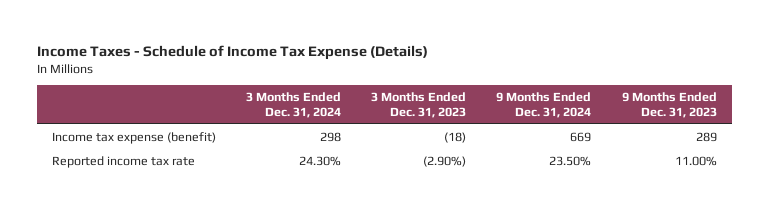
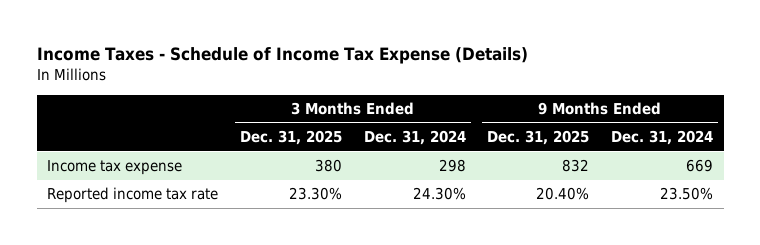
- | 3 Months Ended Dec. 31, 2024 | 3 Months Ended Dec. 31, 2023 | 9 Months Ended Dec. 31, 2024 | 9 Months Ended Dec. 31, 2023
+ | 3 Months Ended Dec. 31, 2025 | 3 Months Ended Dec. 31, 2024 | 9 Months Ended Dec. 31, 2025 | 9 Months Ended Dec. 31, 2024
- Income tax expense (benefit) | 298 | (18) | 669 | 289
+ Income tax expense | 380 | 298 | 832 | 669

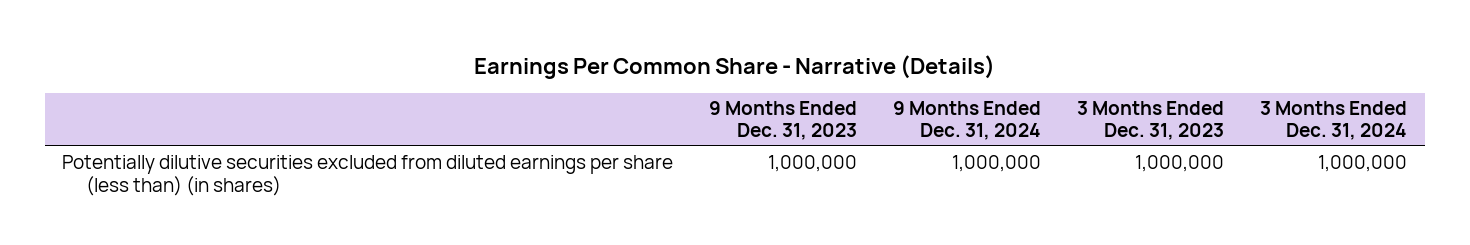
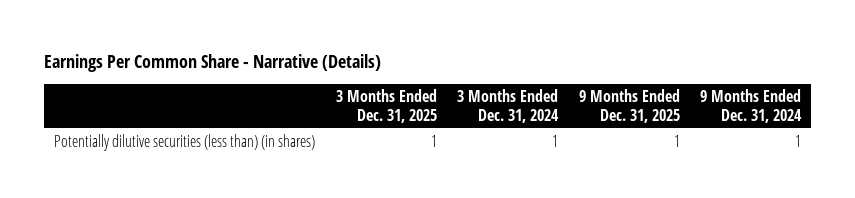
- | 9 Months Ended Dec. 31, 2023 | 9 Months Ended Dec. 31, 2024 | 3 Months Ended Dec. 31, 2023 | 3 Months Ended Dec. 31, 2024
+ | 3 Months Ended Dec. 31, 2025 | 3 Months Ended Dec. 31, 2024 | 9 Months Ended Dec. 31, 2025 | 9 Months Ended Dec. 31, 2024
- Potentially dilutive securities excluded from diluted earnings per share (less than) (in shares) | 1,000,000 | 1,000,000 | 1,000,000 | 1,000,000
+ Potentially dilutive securities (less than) (in shares) | 1 | 1 | 1 | 1

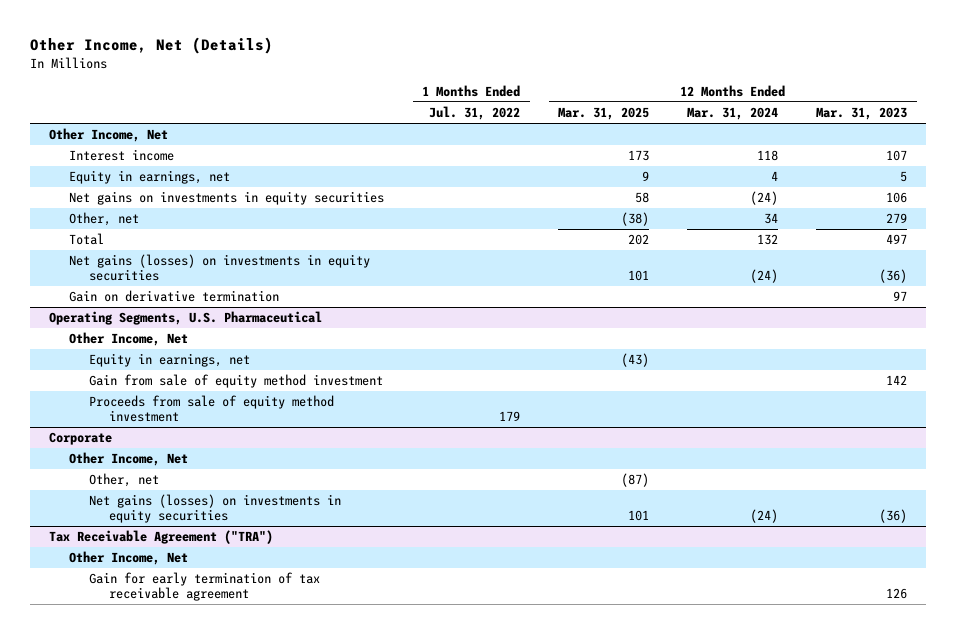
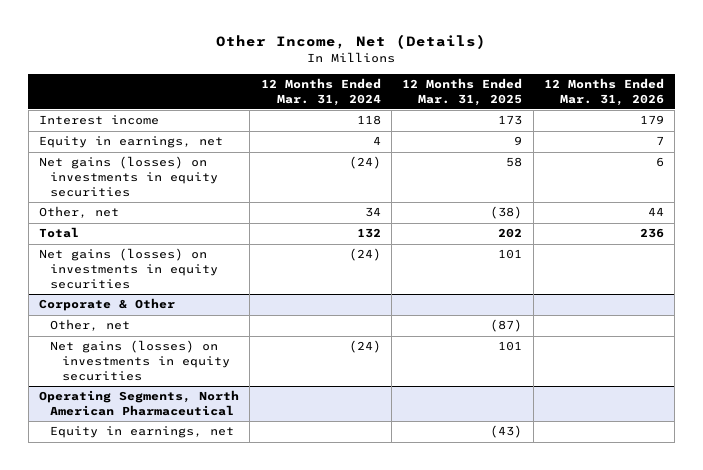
- | 1 Months Ended Jul. 31, 2022 | 12 Months Ended Mar. 31, 2025 | 12 Months Ended Mar. 31, 2024 | 12 Months Ended Mar. 31, 2023
+ | 12 Months Ended Mar. 31, 2024 | 12 Months Ended Mar. 31, 2025 | 12 Months Ended Mar. 31, 2026
- Other Income, Net
- Net gains on investments in equity securities | | 58 | (24) | 106
+ Net gains (losses) on investments in equity securities | (24) | 58 | 6
- Gain on derivative termination | | | | 97
- Operating Segments, U.S. Pharmaceutical
- Other Income, Net
- Equity in earnings, net | | (43) | |
- Gain from sale of equity method investment | | | | 142
- Proceeds from sale of equity method investment | 179 | | |
- Corporate
- Other Income, Net
+ Corporate & Other
- Tax Receivable Agreement ("TRA")
- Other Income, Net
- Gain for early termination of tax receivable agreement | | | | 126
+ Operating Segments, North American Pharmaceutical
+ Equity in earnings, net | | (43) |

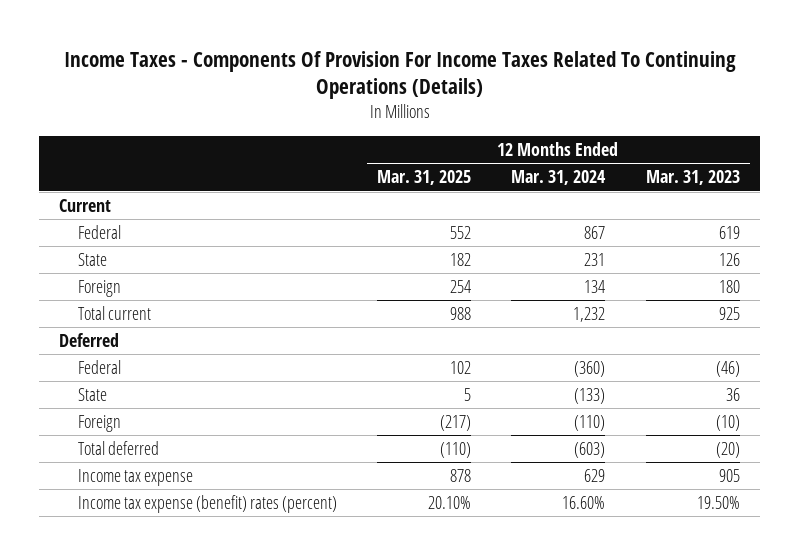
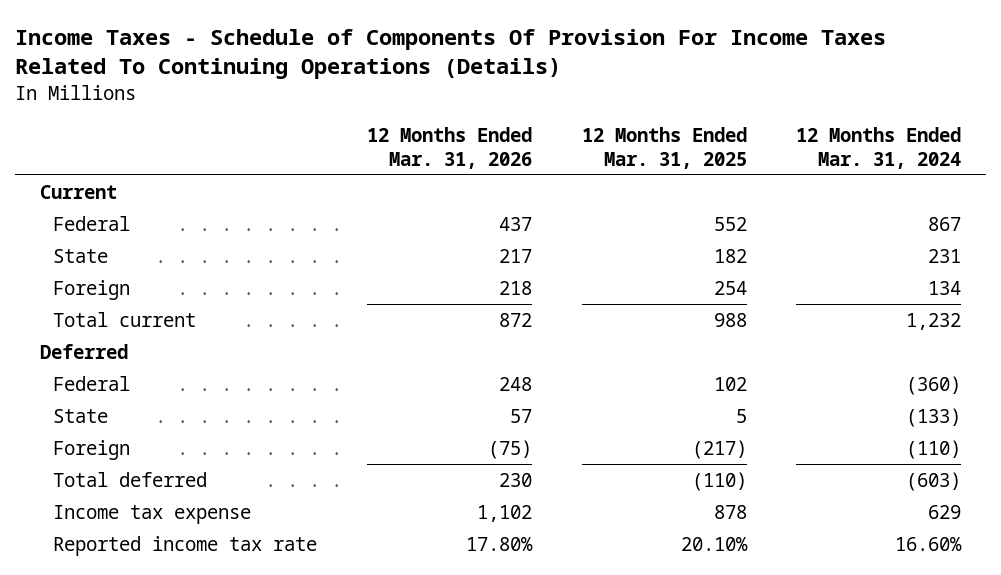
- Income Taxes - Components Of Provision For Income Taxes Related To Continuing Operations (Details)
+ Income Taxes - Schedule of Components Of Provision For Income Taxes Related To Continuing Operations (Details)
- | 12 Months Ended Mar. 31, 2025 | 12 Months Ended Mar. 31, 2024 | 12 Months Ended Mar. 31, 2023
+ | 12 Months Ended Mar. 31, 2026 | 12 Months Ended Mar. 31, 2025 | 12 Months Ended Mar. 31, 2024
- Income tax expense (benefit) rates (percent) | 20.10% | 16.60% | 19.50%
+ Reported income tax rate | 17.80% | 20.10% | 16.60%

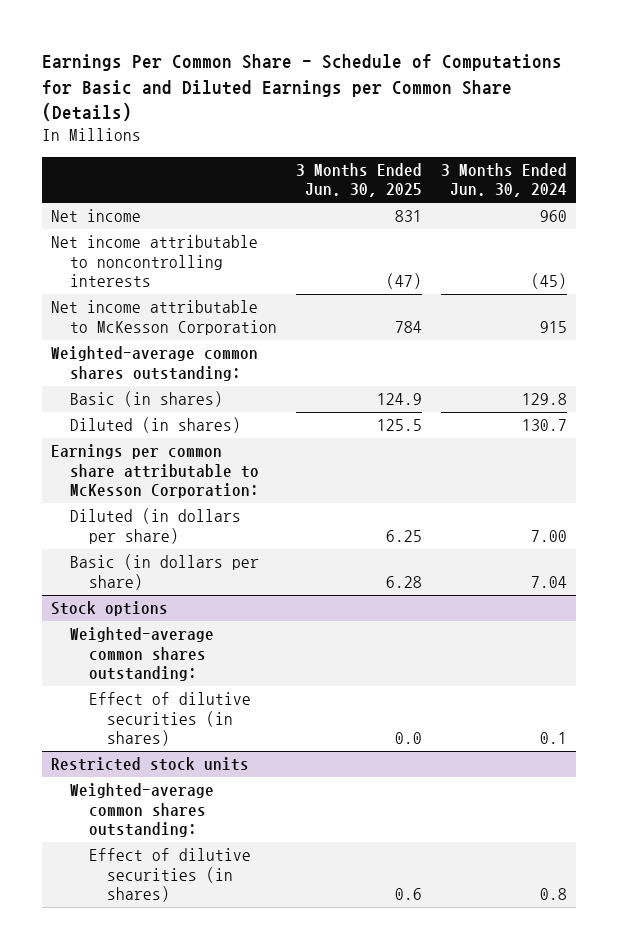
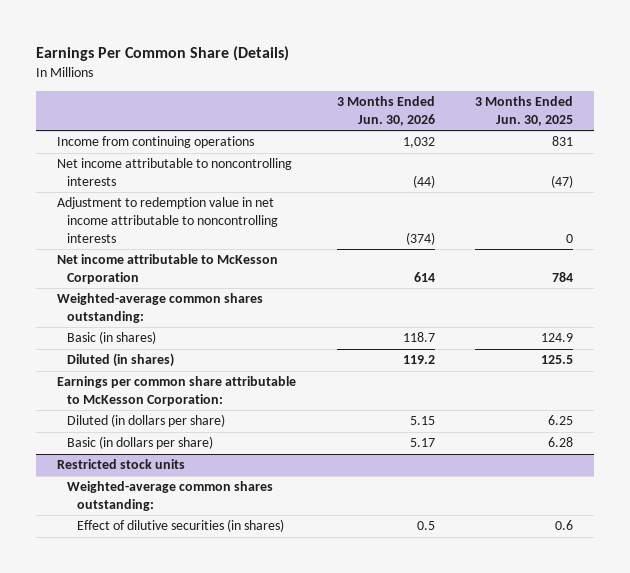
- Earnings Per Common Share - Schedule of Computations for Basic and Diluted Earnings per Common Share (Details)
+ Earnings Per Common Share (Details)
- | 3 Months Ended Jun. 30, 2025 | 3 Months Ended Jun. 30, 2024
+ | 3 Months Ended Jun. 30, 2026 | 3 Months Ended Jun. 30, 2025
- Net income | 831 | 960
+ Income from continuing operations | 1,032 | 831
+ Adjustment to redemption value in net income attributable to noncontrolling interests | (374) | 0
- Stock options
- Weighted-average common shares outstanding:
- Effect of dilutive securities (in shares) | 0.0 | 0.1

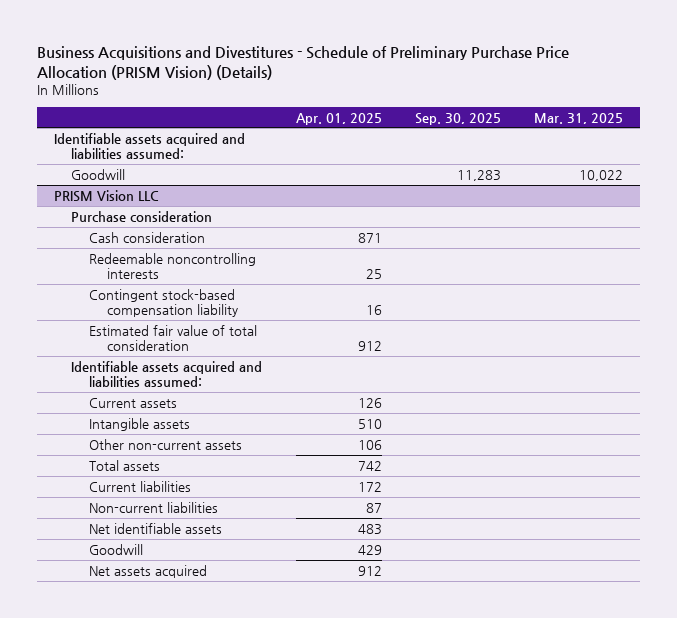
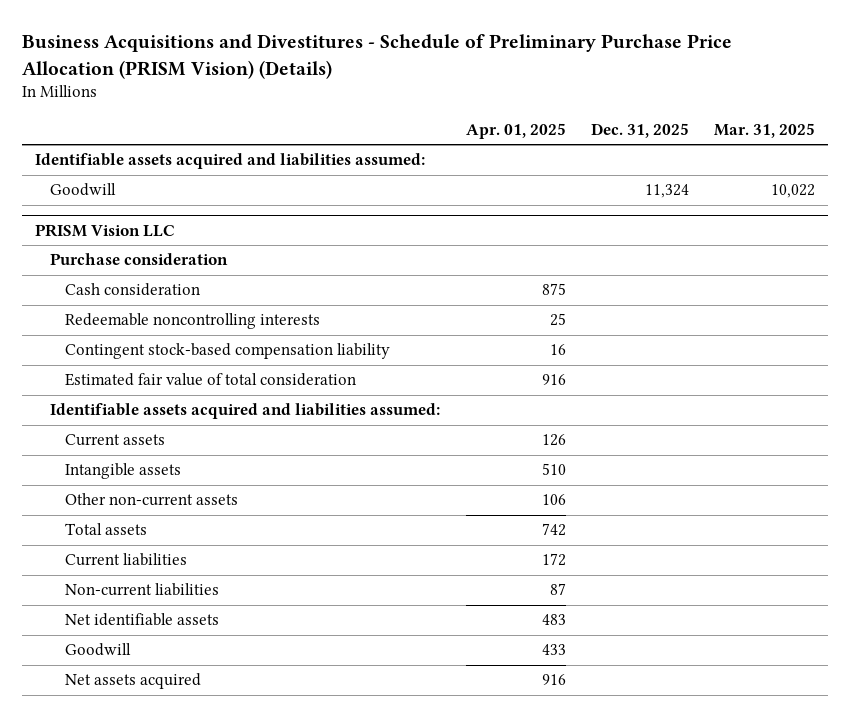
- | Apr. 01, 2025 | Sep. 30, 2025 | Mar. 31, 2025
+ | Apr. 01, 2025 | Dec. 31, 2025 | Mar. 31, 2025
@ PRISM Vision LLC
- Cash consideration | 871 | |
+ Cash consideration | 875 | |
- Estimated fair value of total consideration | 912 | |
+ Estimated fair value of total consideration | 916 | |
- Goodwill | 429 | |
- Net assets acquired | 912 | |
+ Goodwill | 433 | |
+ Net assets acquired | 916 | |

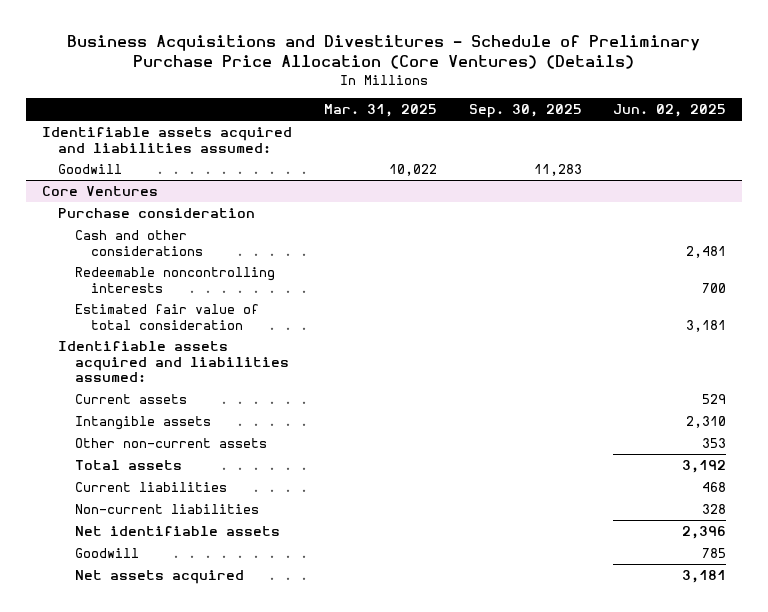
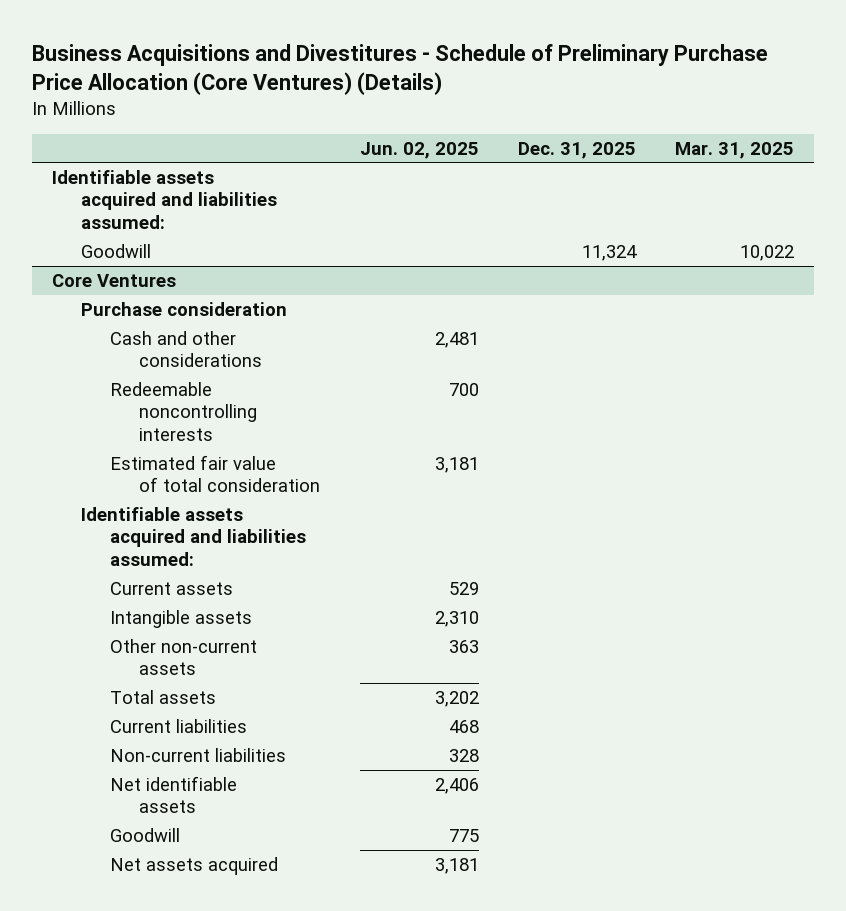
- | Mar. 31, 2025 | Sep. 30, 2025 | Jun. 02, 2025
+ | Jun. 02, 2025 | Dec. 31, 2025 | Mar. 31, 2025
@ Core Ventures
- Other non-current assets | | | 353
- Total assets | | | 3,192
+ Other non-current assets | 363 | |
+ Total assets | 3,202 | |
- Net identifiable assets | | | 2,396
- Goodwill | | | 785
+ Net identifiable assets | 2,406 | |
+ Goodwill | 775 | |

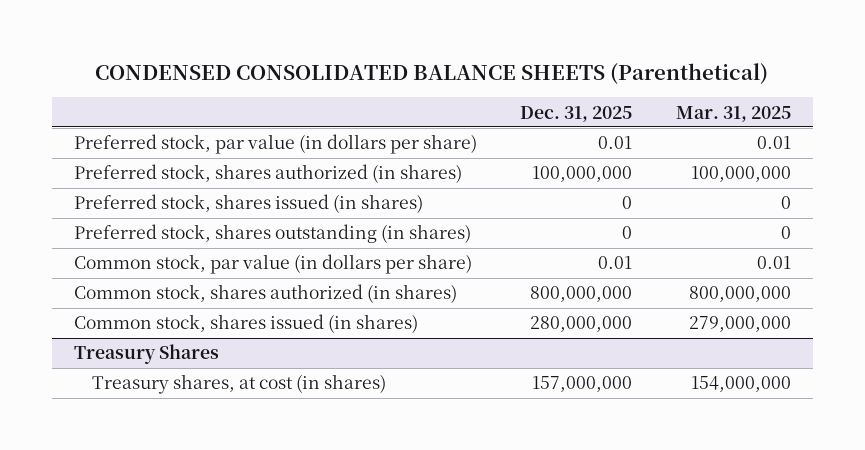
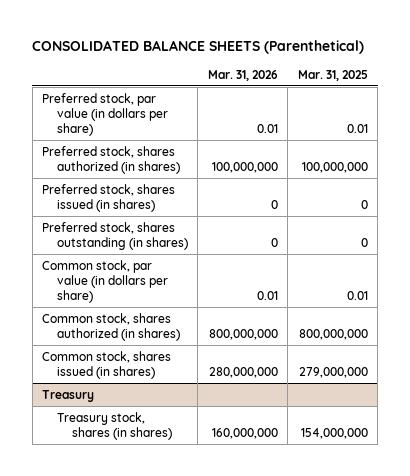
- CONDENSED CONSOLIDATED BALANCE SHEETS (Parenthetical)
+ CONSOLIDATED BALANCE SHEETS (Parenthetical)
- | Dec. 31, 2025 | Mar. 31, 2025
+ | Mar. 31, 2026 | Mar. 31, 2025
- Treasury Shares
- Treasury shares, at cost (in shares) | 157,000,000 | 154,000,000
+ Treasury
+ Treasury stock, shares (in shares) | 160,000,000 | 154,000,000

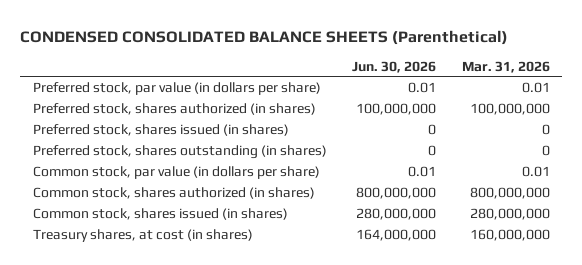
- CONSOLIDATED BALANCE SHEETS (Parenthetical)
+ CONDENSED CONSOLIDATED BALANCE SHEETS (Parenthetical)
- | Mar. 31, 2026 | Mar. 31, 2025
+ | Jun. 30, 2026 | Mar. 31, 2026
- Treasury
- Treasury stock, shares (in shares) | 160,000,000 | 154,000,000
+ Treasury shares, at cost (in shares) | 164,000,000 | 160,000,000

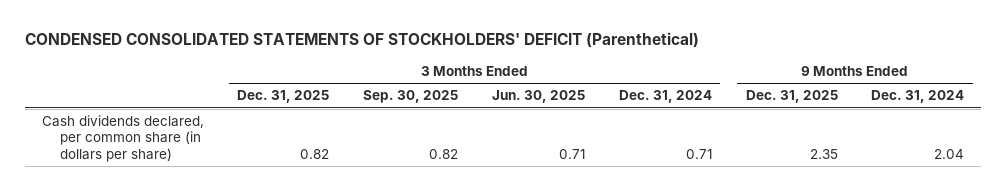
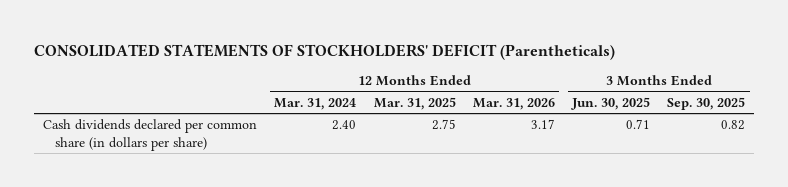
- CONDENSED CONSOLIDATED STATEMENTS OF STOCKHOLDERS' DEFICIT (Parenthetical)
+ CONSOLIDATED STATEMENTS OF STOCKHOLDERS' DEFICIT (Parentheticals)
- | 3 Months Ended Dec. 31, 2025 | 3 Months Ended Sep. 30, 2025 | 3 Months Ended Jun. 30, 2025 | 3 Months Ended Dec. 31, 2024 | 9 Months Ended Dec. 31, 2025 | 9 Months Ended Dec. 31, 2024
+ | 12 Months Ended Mar. 31, 2024 | 12 Months Ended Mar. 31, 2025 | 12 Months Ended Mar. 31, 2026 | 3 Months Ended Jun. 30, 2025 | 3 Months Ended Sep. 30, 2025
- Cash dividends declared, per common share (in dollars per share) | 0.82 | 0.82 | 0.71 | 0.71 | 2.35 | 2.04
+ Cash dividends declared per common share (in dollars per share) | 2.40 | 2.75 | 3.17 | 0.71 | 0.82

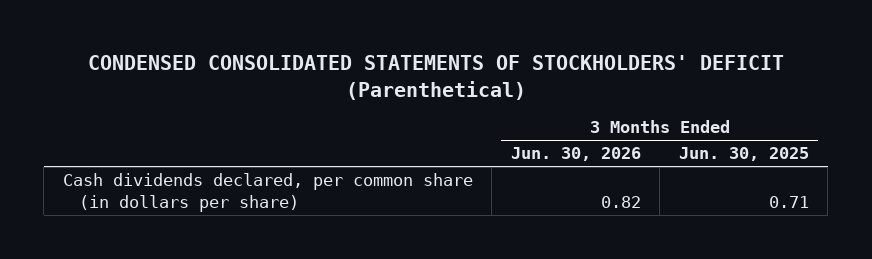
- CONSOLIDATED STATEMENTS OF STOCKHOLDERS' DEFICIT (Parentheticals)
+ CONDENSED CONSOLIDATED STATEMENTS OF STOCKHOLDERS' DEFICIT (Parenthetical)
- | 12 Months Ended Mar. 31, 2024 | 12 Months Ended Mar. 31, 2025 | 12 Months Ended Mar. 31, 2026 | 3 Months Ended Jun. 30, 2025 | 3 Months Ended Sep. 30, 2025
+ | 3 Months Ended Jun. 30, 2026 | 3 Months Ended Jun. 30, 2025
- Cash dividends declared per common share (in dollars per share) | 2.40 | 2.75 | 3.17 | 0.71 | 0.82
+ Cash dividends declared, per common share (in dollars per share) | 0.82 | 0.71

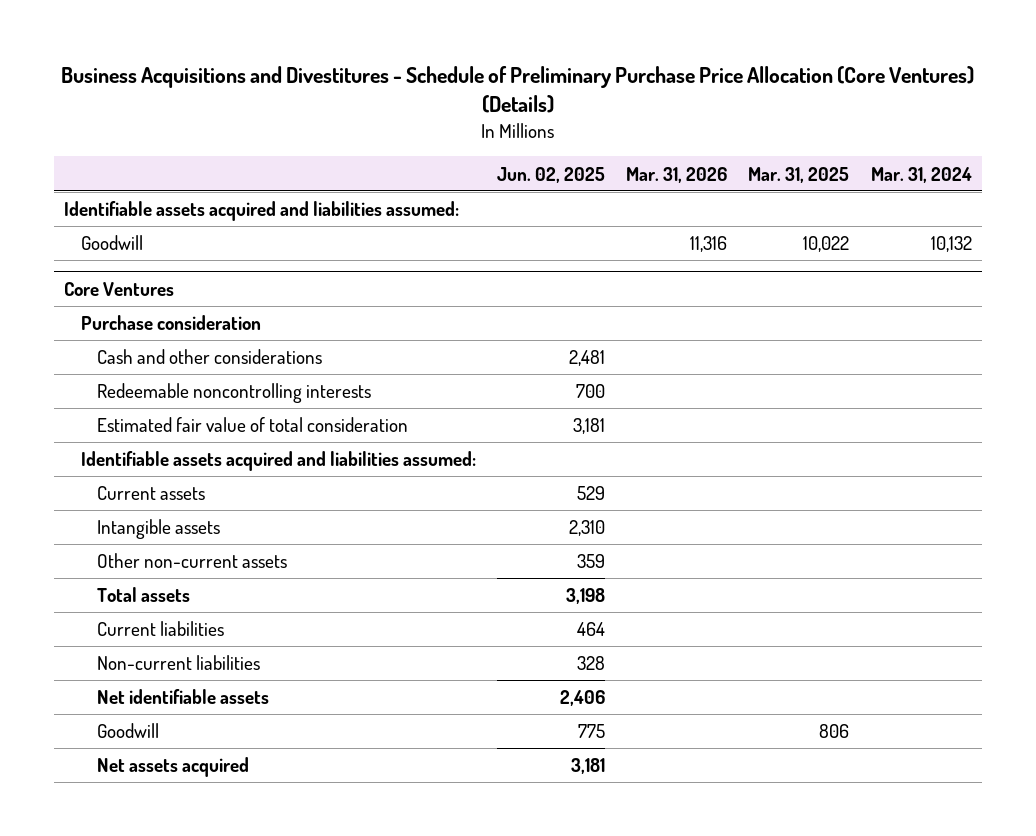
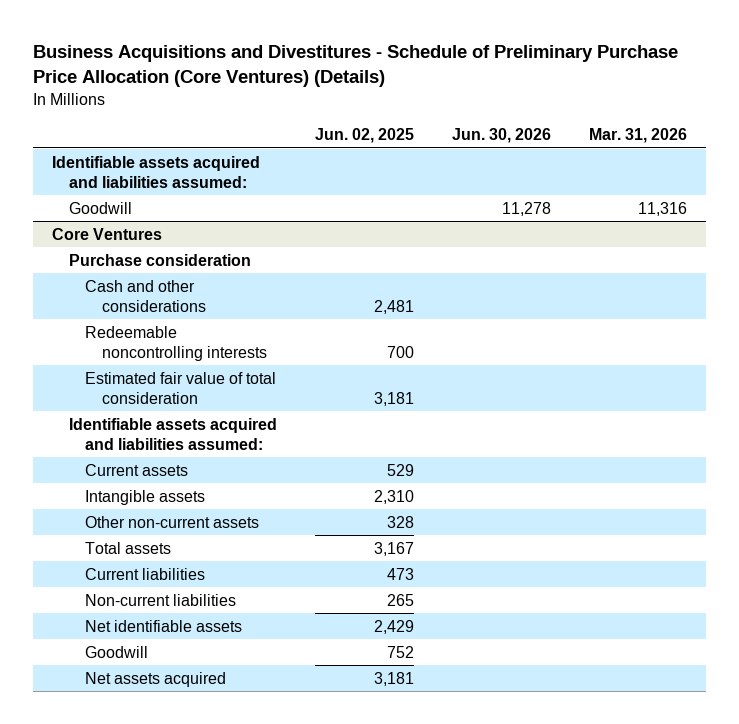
- | Jun. 02, 2025 | Mar. 31, 2026 | Mar. 31, 2025 | Mar. 31, 2024
+ | Jun. 02, 2025 | Jun. 30, 2026 | Mar. 31, 2026
@ Core Ventures
- Other non-current assets | 359 | | |
- Total assets | 3,198 | | |
- Current liabilities | 464 | | |
- Non-current liabilities | 328 | | |
- Net identifiable assets | 2,406 | | |
- Goodwill | 775 | | 806 |
+ Other non-current assets | 328 | |
+ Total assets | 3,167 | |
+ Current liabilities | 473 | |
+ Non-current liabilities | 265 | |
+ Net identifiable assets | 2,429 | |
+ Goodwill | 752 | |

